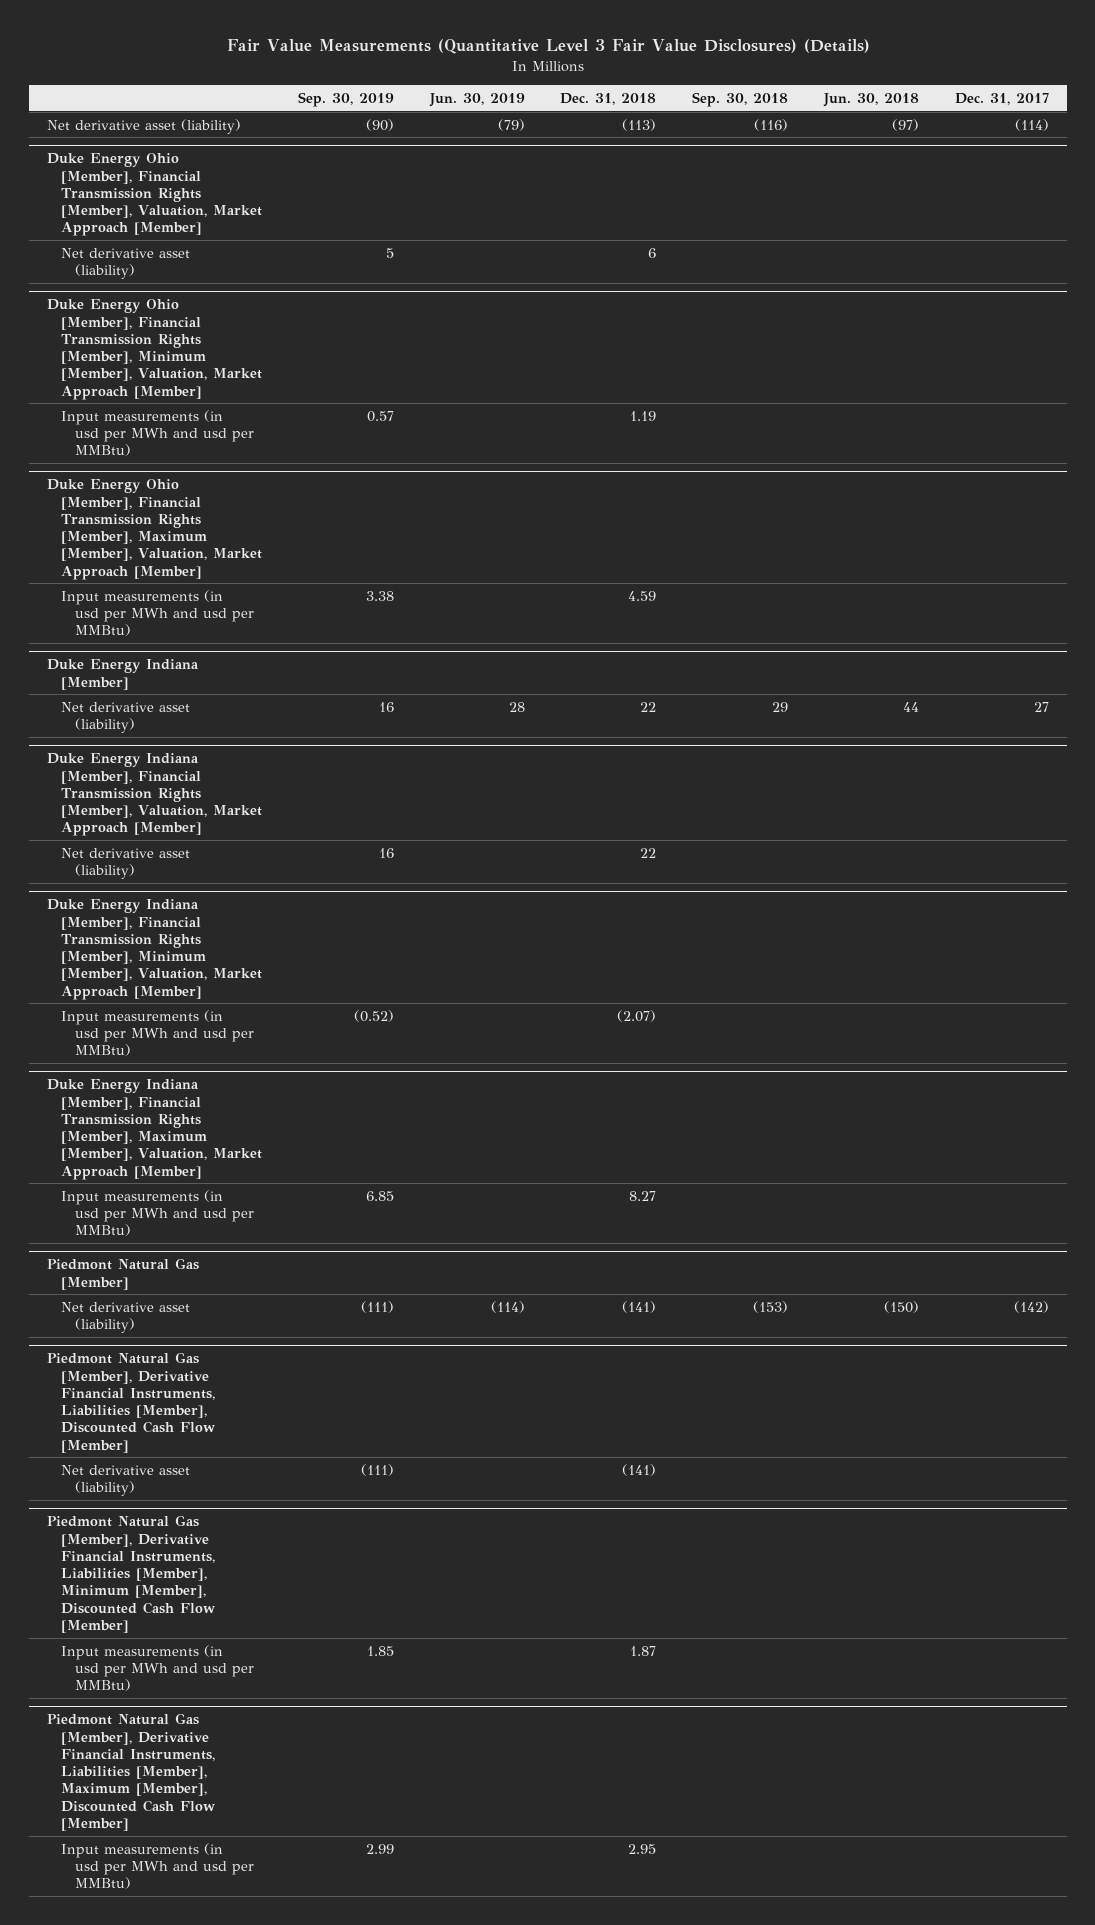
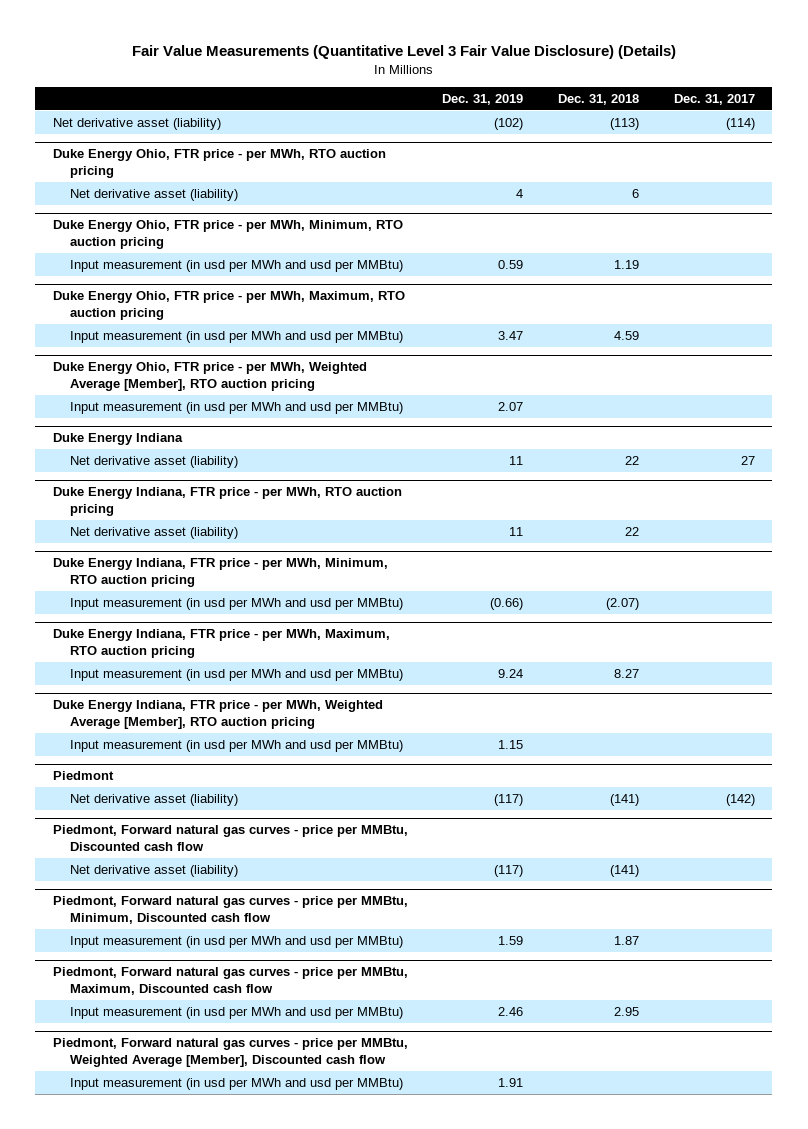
- Fair Value Measurements (Quantitative Level 3 Fair Value Disclosures) (Details)
+ Fair Value Measurements (Quantitative Level 3 Fair Value Disclosure) (Details)
- | Sep. 30, 2019 | Jun. 30, 2019 | Dec. 31, 2018 | Sep. 30, 2018 | Jun. 30, 2018 | Dec. 31, 2017
+ | Dec. 31, 2019 | Dec. 31, 2018 | Dec. 31, 2017
- Duke Energy Ohio [Member], Financial Transmission Rights [Member], Valuation, Market Approach [Member]
+ Duke Energy Ohio, FTR price - per MWh, RTO auction pricing
- Duke Energy Ohio [Member], Financial Transmission Rights [Member], Minimum [Member], Valuation, Market Approach [Member]
- Input measurements (in usd per MWh and usd per MMBtu) | 0.57 | | 1.19 | | |
- Duke Energy Ohio [Member], Financial Transmission Rights [Member], Maximum [Member], Valuation, Market Approach [Member]
- Input measurements (in usd per MWh and usd per MMBtu) | 3.38 | | 4.59 | | |
- Duke Energy Indiana [Member]
+ Duke Energy Ohio, FTR price - per MWh, Minimum, RTO auction pricing
+ Input measurement (in usd per MWh and usd per MMBtu) | 0.59 | 1.19 |
+ Duke Energy Ohio, FTR price - per MWh, Maximum, RTO auction pricing
+ Input measurement (in usd per MWh and usd per MMBtu) | 3.47 | 4.59 |
+ Duke Energy Ohio, FTR price - per MWh, Weighted Average [Member], RTO auction pricing
+ Input measurement (in usd per MWh and usd per MMBtu) | 2.07 | |
+ Duke Energy Indiana
- Duke Energy Indiana [Member], Financial Transmission Rights [Member], Valuation, Market Approach [Member]
+ Duke Energy Indiana, FTR price - per MWh, RTO auction pricing
- Duke Energy Indiana [Member], Financial Transmission Rights [Member], Minimum [Member], Valuation, Market Approach [Member]
- Input measurements (in usd per MWh and usd per MMBtu) | (0.52) | | (2.07) | | |
- Duke Energy Indiana [Member], Financial Transmission Rights [Member], Maximum [Member], Valuation, Market Approach [Member]
- Input measurements (in usd per MWh and usd per MMBtu) | 6.85 | | 8.27 | | |
- Piedmont Natural Gas [Member]
+ Duke Energy Indiana, FTR price - per MWh, Minimum, RTO auction pricing
+ Input measurement (in usd per MWh and usd per MMBtu) | (0.66) | (2.07) |
+ Duke Energy Indiana, FTR price - per MWh, Maximum, RTO auction pricing
+ Input measurement (in usd per MWh and usd per MMBtu) | 9.24 | 8.27 |
+ Duke Energy Indiana, FTR price - per MWh, Weighted Average [Member], RTO auction pricing
+ Input measurement (in usd per MWh and usd per MMBtu) | 1.15 | |
+ Piedmont
- Piedmont Natural Gas [Member], Derivative Financial Instruments, Liabilities [Member], Discounted Cash Flow [Member]
+ Piedmont, Forward natural gas curves - price per MMBtu, Discounted cash flow
- Piedmont Natural Gas [Member], Derivative Financial Instruments, Liabilities [Member], Minimum [Member], Discounted Cash Flow [Member]
- Input measurements (in usd per MWh and usd per MMBtu) | 1.85 | | 1.87 | | |
- Piedmont Natural Gas [Member], Derivative Financial Instruments, Liabilities [Member], Maximum [Member], Discounted Cash Flow [Member]
- Input measurements (in usd per MWh and usd per MMBtu) | 2.99 | | 2.95 | | |
+ Piedmont, Forward natural gas curves - price per MMBtu, Minimum, Discounted cash flow
+ Input measurement (in usd per MWh and usd per MMBtu) | 1.59 | 1.87 |
+ Piedmont, Forward natural gas curves - price per MMBtu, Maximum, Discounted cash flow
+ Input measurement (in usd per MWh and usd per MMBtu) | 2.46 | 2.95 |
+ Piedmont, Forward natural gas curves - price per MMBtu, Weighted Average [Member], Discounted cash flow
+ Input measurement (in usd per MWh and usd per MMBtu) | 1.91 | |

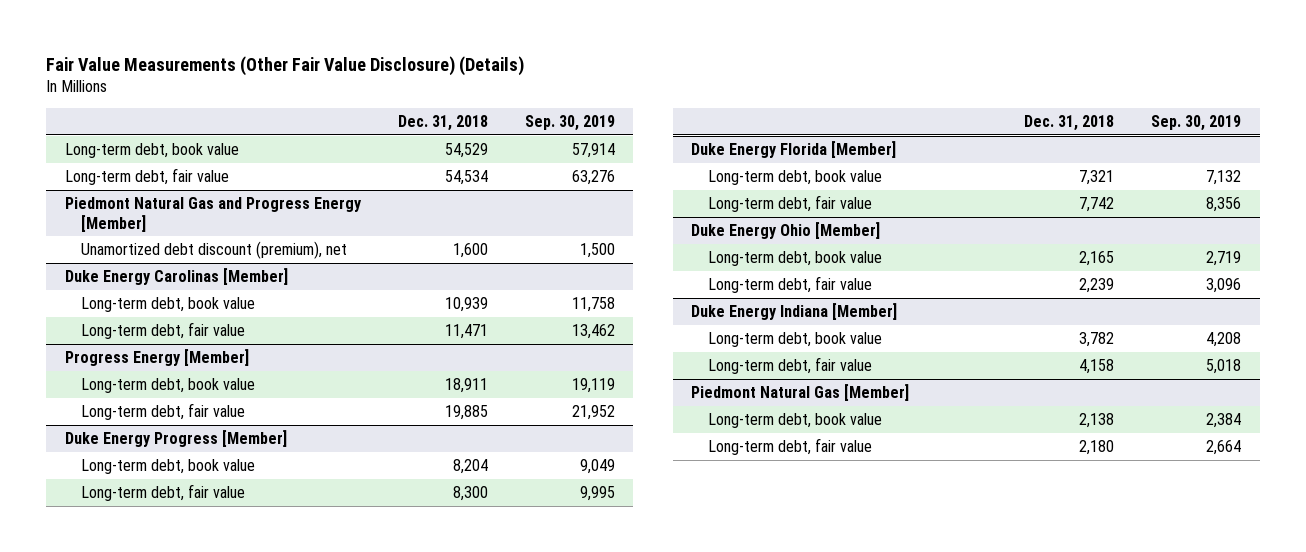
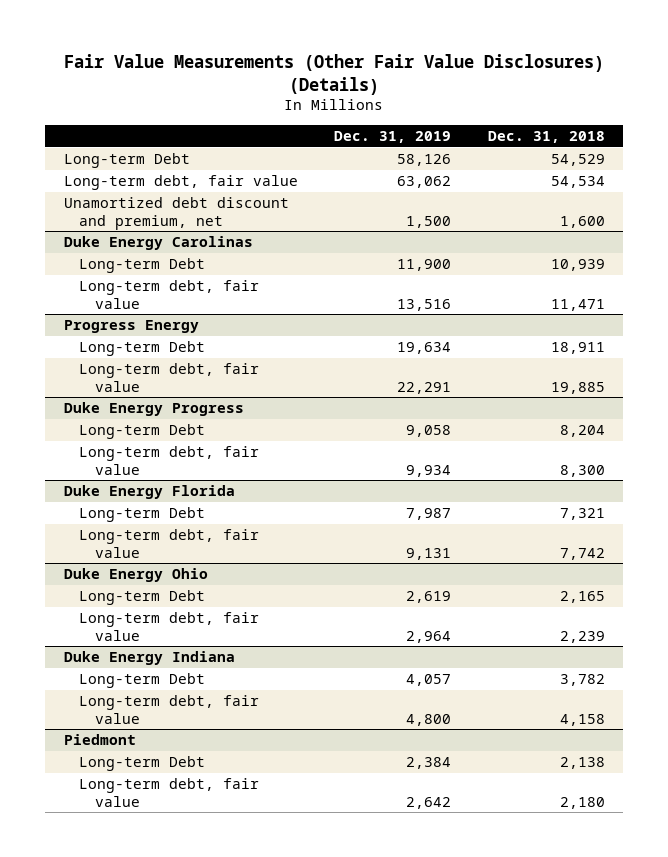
- Fair Value Measurements (Other Fair Value Disclosure) (Details)
+ Fair Value Measurements (Other Fair Value Disclosures) (Details)
- | Dec. 31, 2018 | Sep. 30, 2019
+ | Dec. 31, 2019 | Dec. 31, 2018
- Long-term debt, book value | 54,529 | 57,914
+ Long-term Debt | 58,126 | 54,529
- Piedmont Natural Gas and Progress Energy [Member]
- Unamortized debt discount (premium), net | 1,600 | 1,500
- Duke Energy Carolinas [Member]
- Long-term debt, book value | 10,939 | 11,758
+ Unamortized debt discount and premium, net | 1,500 | 1,600
+ Duke Energy Carolinas
+ Long-term Debt | 11,900 | 10,939
- Progress Energy [Member]
- Long-term debt, book value | 18,911 | 19,119
+ Progress Energy
+ Long-term Debt | 19,634 | 18,911
- Duke Energy Progress [Member]
- Long-term debt, book value | 8,204 | 9,049
+ Duke Energy Progress
+ Long-term Debt | 9,058 | 8,204
- Duke Energy Florida [Member]
- Long-term debt, book value | 7,321 | 7,132
+ Duke Energy Florida
+ Long-term Debt | 7,987 | 7,321
- Duke Energy Ohio [Member]
- Long-term debt, book value | 2,165 | 2,719
+ Duke Energy Ohio
+ Long-term Debt | 2,619 | 2,165
- Duke Energy Indiana [Member]
- Long-term debt, book value | 3,782 | 4,208
+ Duke Energy Indiana
+ Long-term Debt | 4,057 | 3,782
- Piedmont Natural Gas [Member]
- Long-term debt, book value | 2,138 | 2,384
+ Piedmont
+ Long-term Debt | 2,384 | 2,138

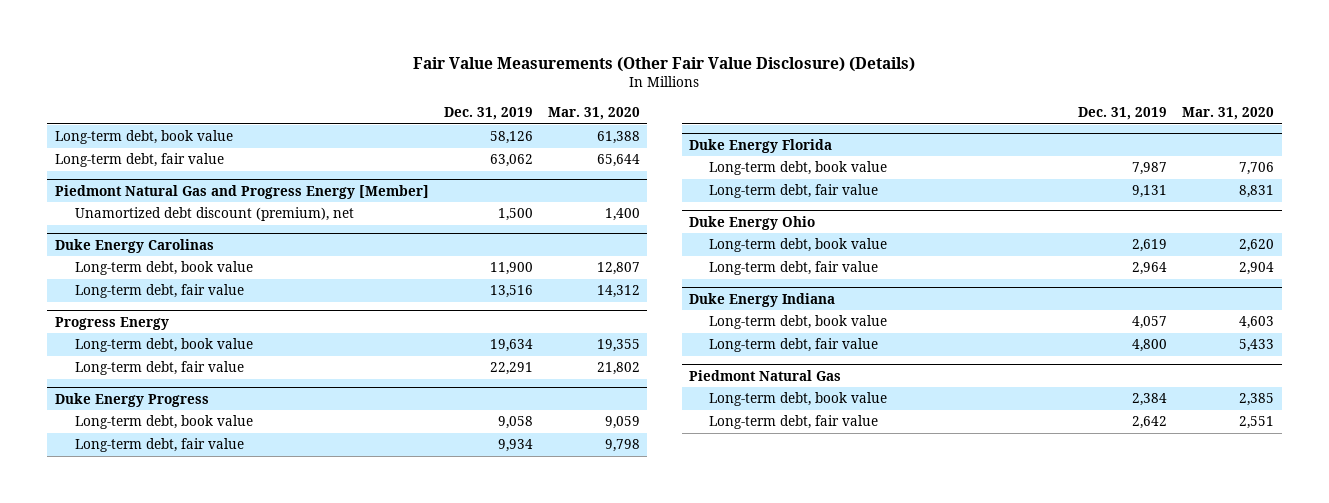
- Fair Value Measurements (Other Fair Value Disclosures) (Details)
+ Fair Value Measurements (Other Fair Value Disclosure) (Details)
- | Dec. 31, 2019 | Dec. 31, 2018
+ | Dec. 31, 2019 | Mar. 31, 2020
- Long-term Debt | 58,126 | 54,529
+ Long-term debt, book value | 58,126 | 61,388
- Unamortized debt discount and premium, net | 1,500 | 1,600
+ Piedmont Natural Gas and Progress Energy [Member]
+ Unamortized debt discount (premium), net | 1,500 | 1,400
@ Duke Energy Carolinas
- Long-term Debt | 11,900 | 10,939
+ Long-term debt, book value | 11,900 | 12,807
@ Progress Energy
- Long-term Debt | 19,634 | 18,911
+ Long-term debt, book value | 19,634 | 19,355
@ Duke Energy Progress
- Long-term Debt | 9,058 | 8,204
+ Long-term debt, book value | 9,058 | 9,059
@ Duke Energy Florida
- Long-term Debt | 7,987 | 7,321
+ Long-term debt, book value | 7,987 | 7,706
@ Duke Energy Ohio
- Long-term Debt | 2,619 | 2,165
+ Long-term debt, book value | 2,619 | 2,620
@ Duke Energy Indiana
- Long-term Debt | 4,057 | 3,782
+ Long-term debt, book value | 4,057 | 4,603
- Piedmont
- Long-term Debt | 2,384 | 2,138
+ Piedmont Natural Gas
+ Long-term debt, book value | 2,384 | 2,385

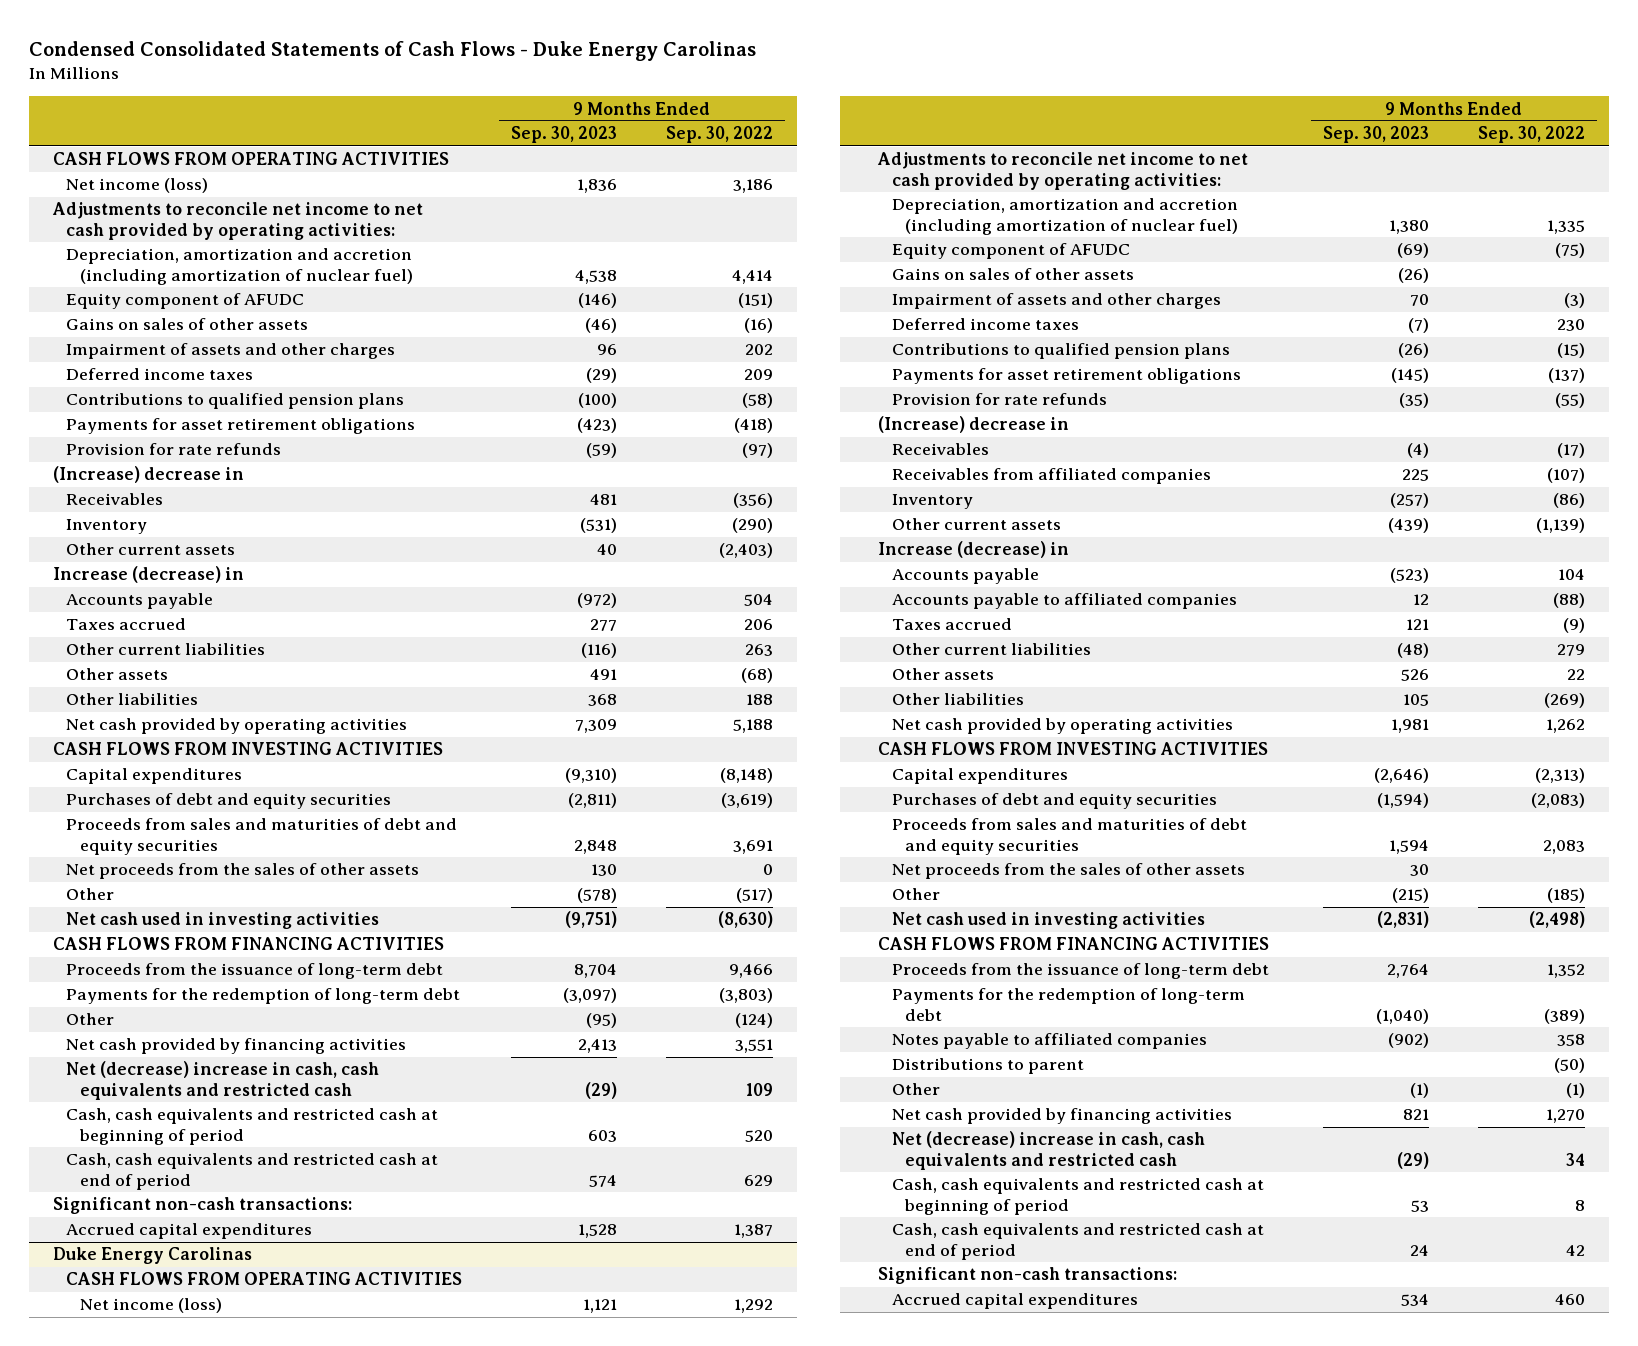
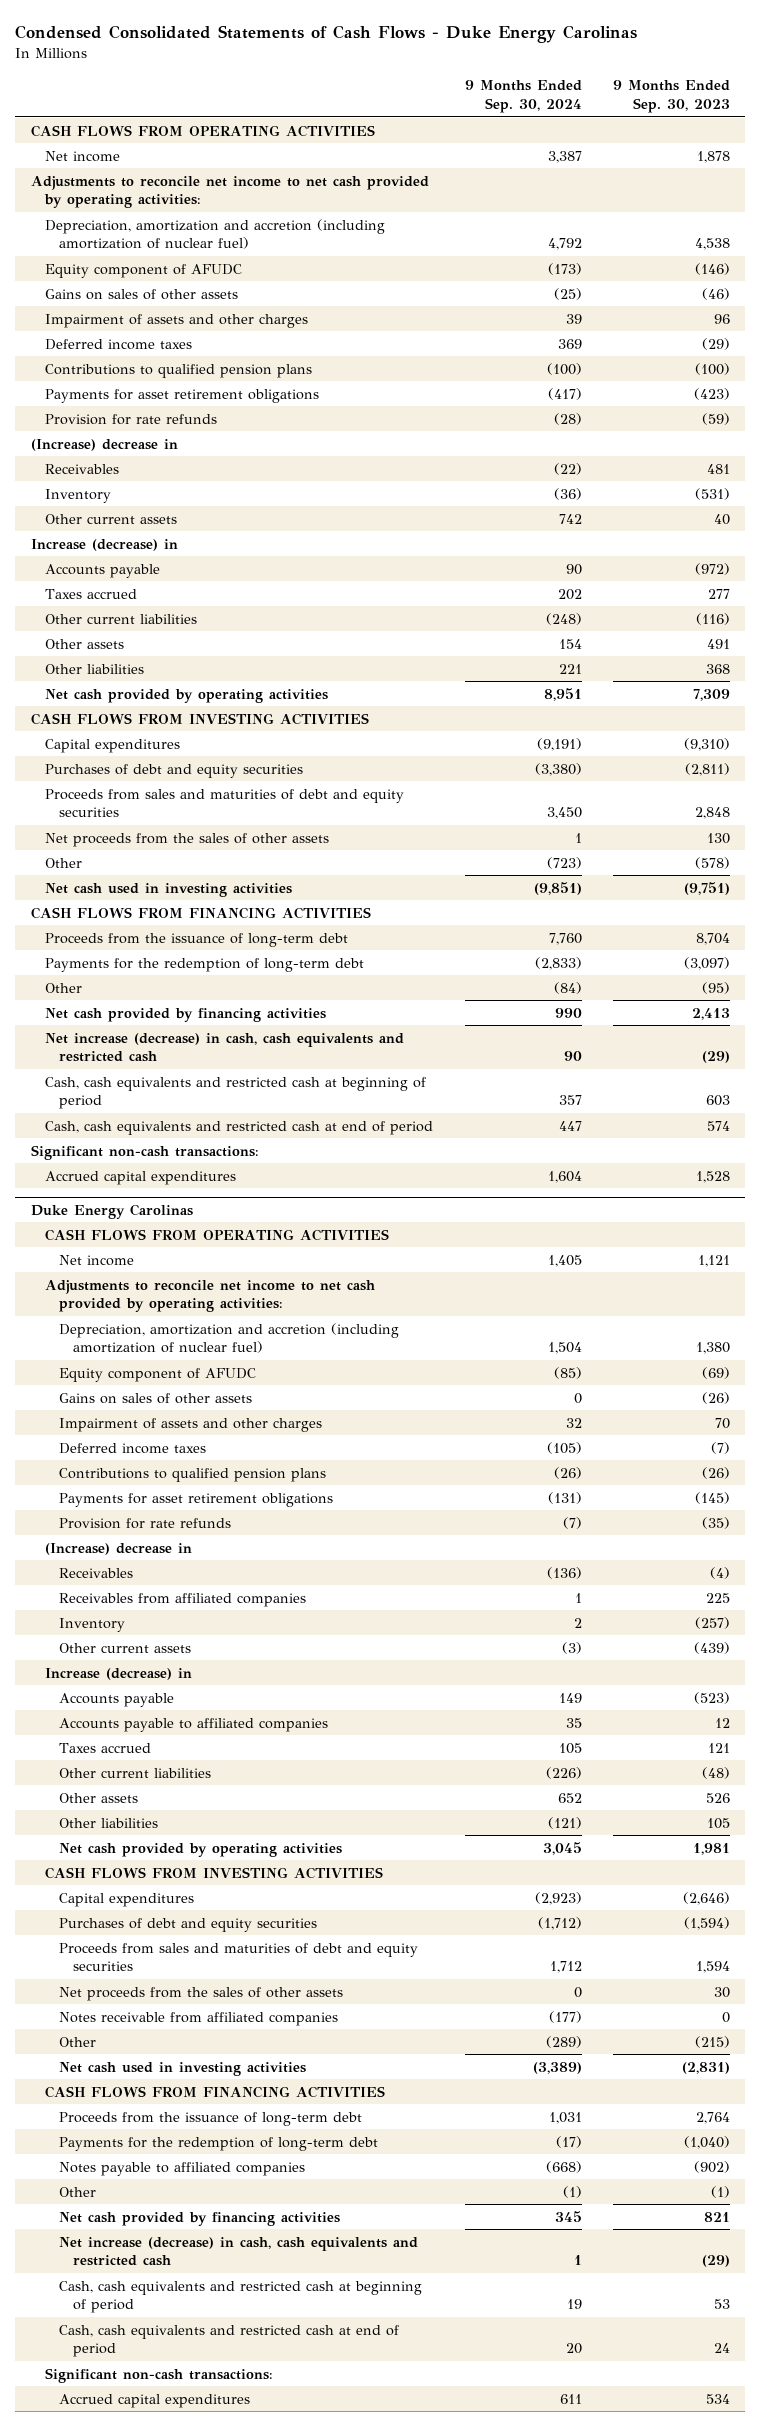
- | 9 Months Ended Sep. 30, 2023 | 9 Months Ended Sep. 30, 2022
+ | 9 Months Ended Sep. 30, 2024 | 9 Months Ended Sep. 30, 2023
- Net income (loss) | 1,836 | 3,186
+ Net income | 3,387 | 1,878
- Net (decrease) increase in cash, cash equivalents and restricted cash | (29) | 109
+ Net increase (decrease) in cash, cash equivalents and restricted cash | 90 | (29)
@ Duke Energy Carolinas
- Net income (loss) | 1,121 | 1,292
+ Net income | 1,405 | 1,121
+ Notes receivable from affiliated companies | (177) | 0
- Distributions to parent | | (50)
- Net (decrease) increase in cash, cash equivalents and restricted cash | (29) | 34
+ Net increase (decrease) in cash, cash equivalents and restricted cash | 1 | (29)

